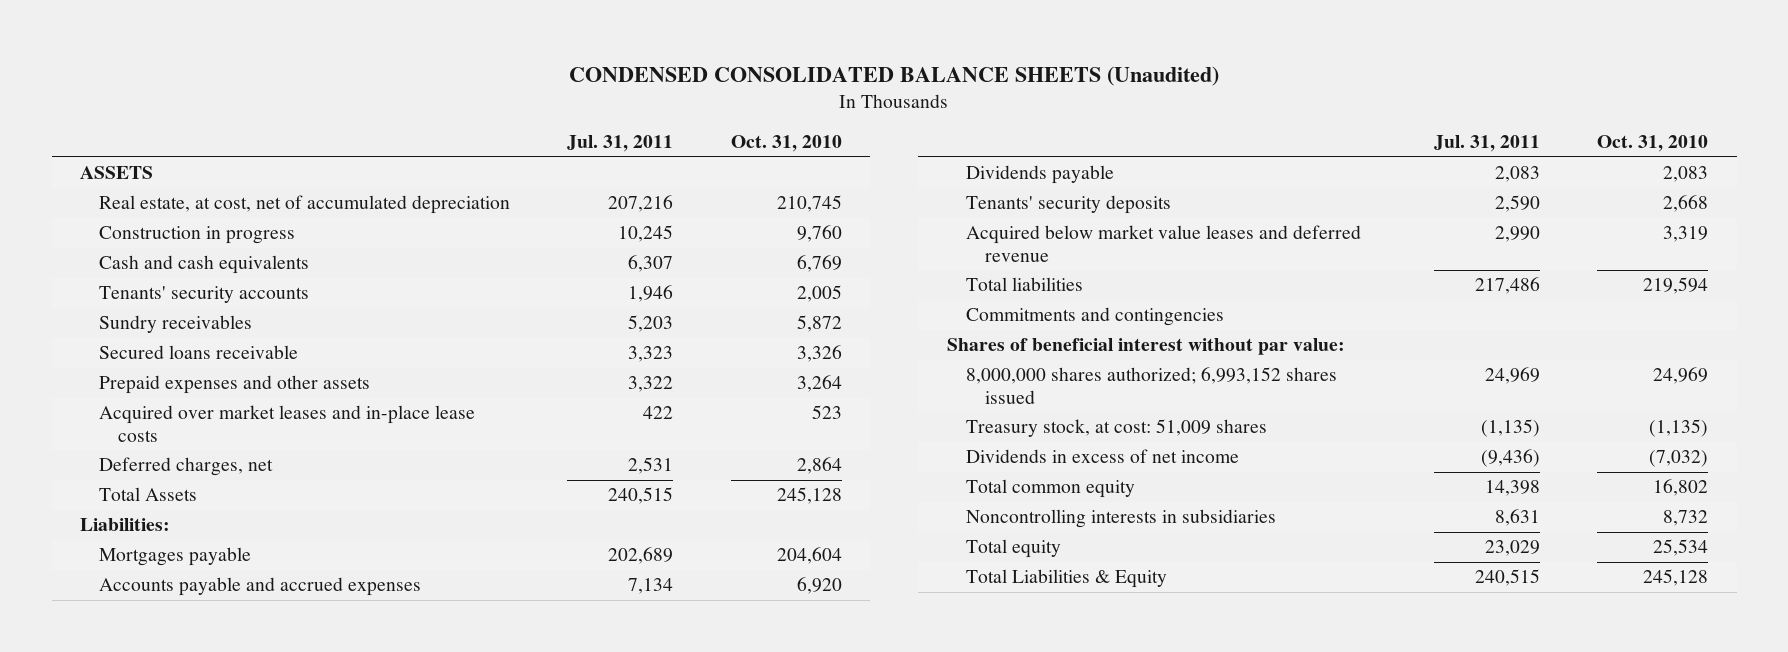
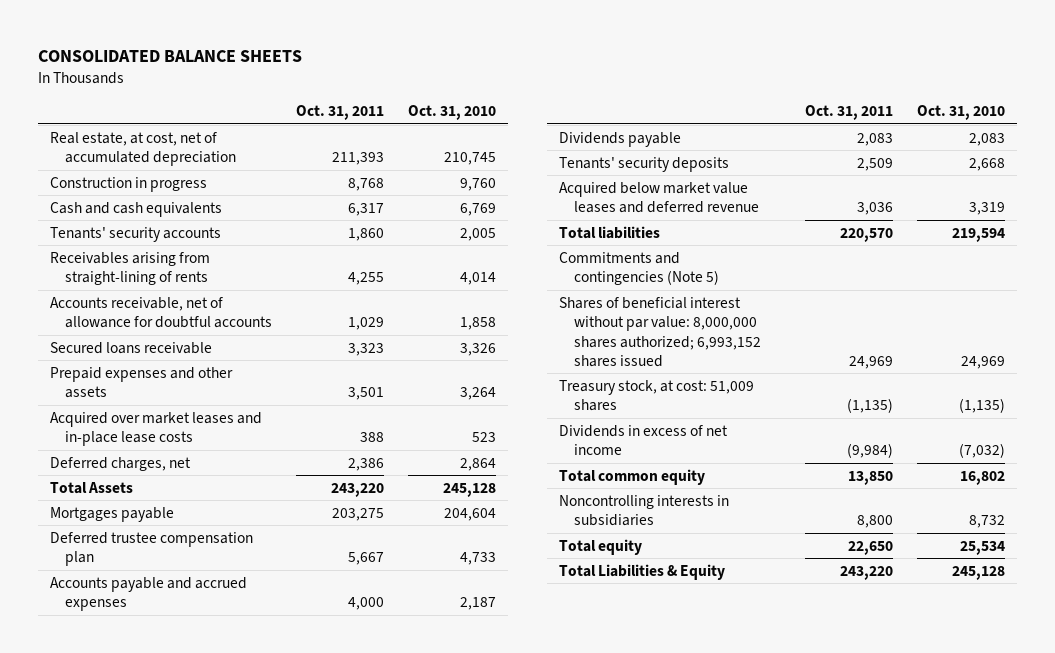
- CONDENSED CONSOLIDATED BALANCE SHEETS (Unaudited)
+ CONSOLIDATED BALANCE SHEETS
- | Jul. 31, 2011 | Oct. 31, 2010
+ | Oct. 31, 2011 | Oct. 31, 2010
- ASSETS
- Sundry receivables | 5,203 | 5,872
+ Receivables arising from straight-lining of rents | 4,255 | 4,014
+ Accounts receivable, net of allowance for doubtful accounts | 1,029 | 1,858
- Liabilities:
- Accounts payable and accrued expenses | 7,134 | 6,920
+ Deferred trustee compensation plan | 5,667 | 4,733
+ Accounts payable and accrued expenses | 4,000 | 2,187
- Commitments and contingencies
- Shares of beneficial interest without par value:
- 8,000,000 shares authorized; 6,993,152 shares issued | 24,969 | 24,969
+ Commitments and contingencies (Note 5)
+ Shares of beneficial interest without par value: 8,000,000 shares authorized; 6,993,152 shares issued | 24,969 | 24,969

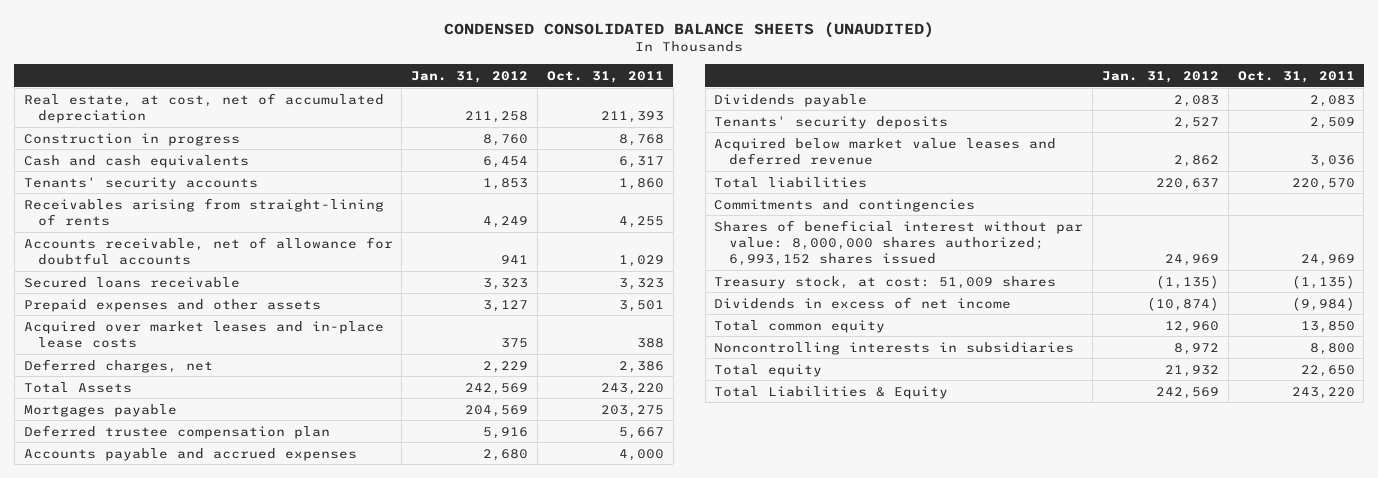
- CONSOLIDATED BALANCE SHEETS
+ CONDENSED CONSOLIDATED BALANCE SHEETS (UNAUDITED)
- | Oct. 31, 2011 | Oct. 31, 2010
+ | Jan. 31, 2012 | Oct. 31, 2011
- Commitments and contingencies (Note 5)
+ Commitments and contingencies

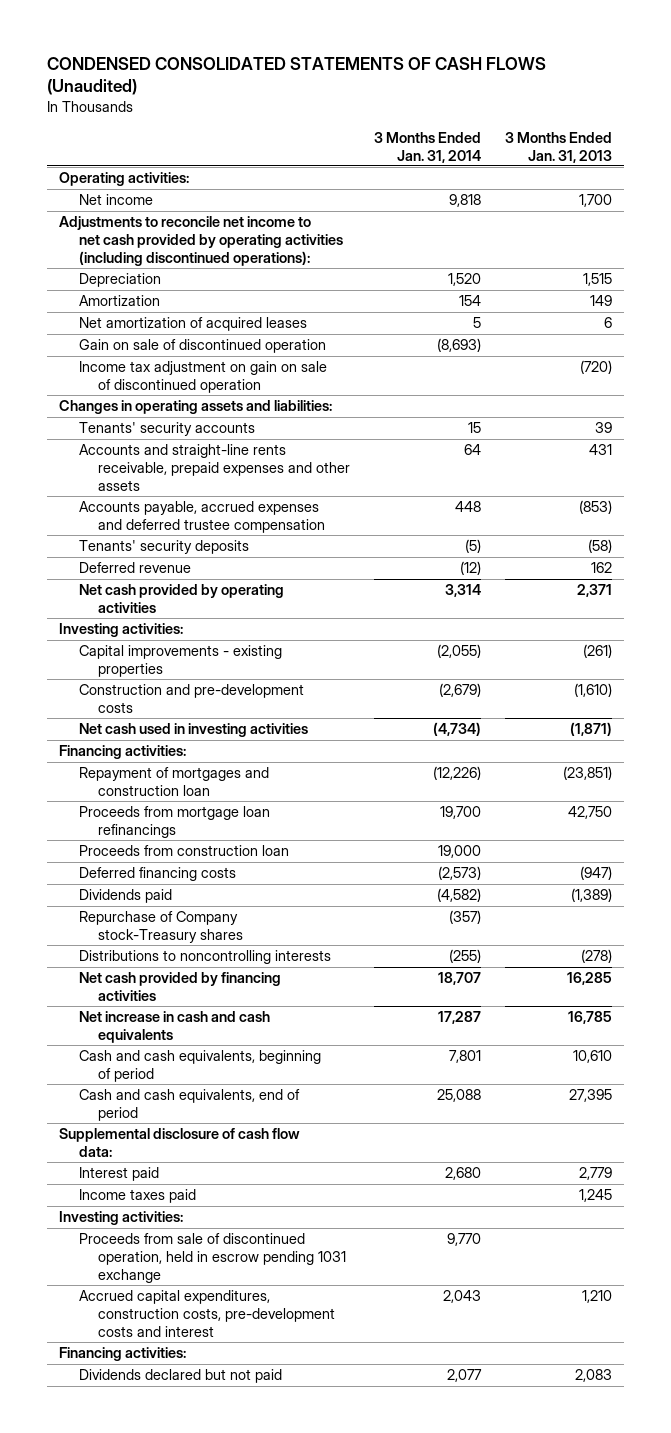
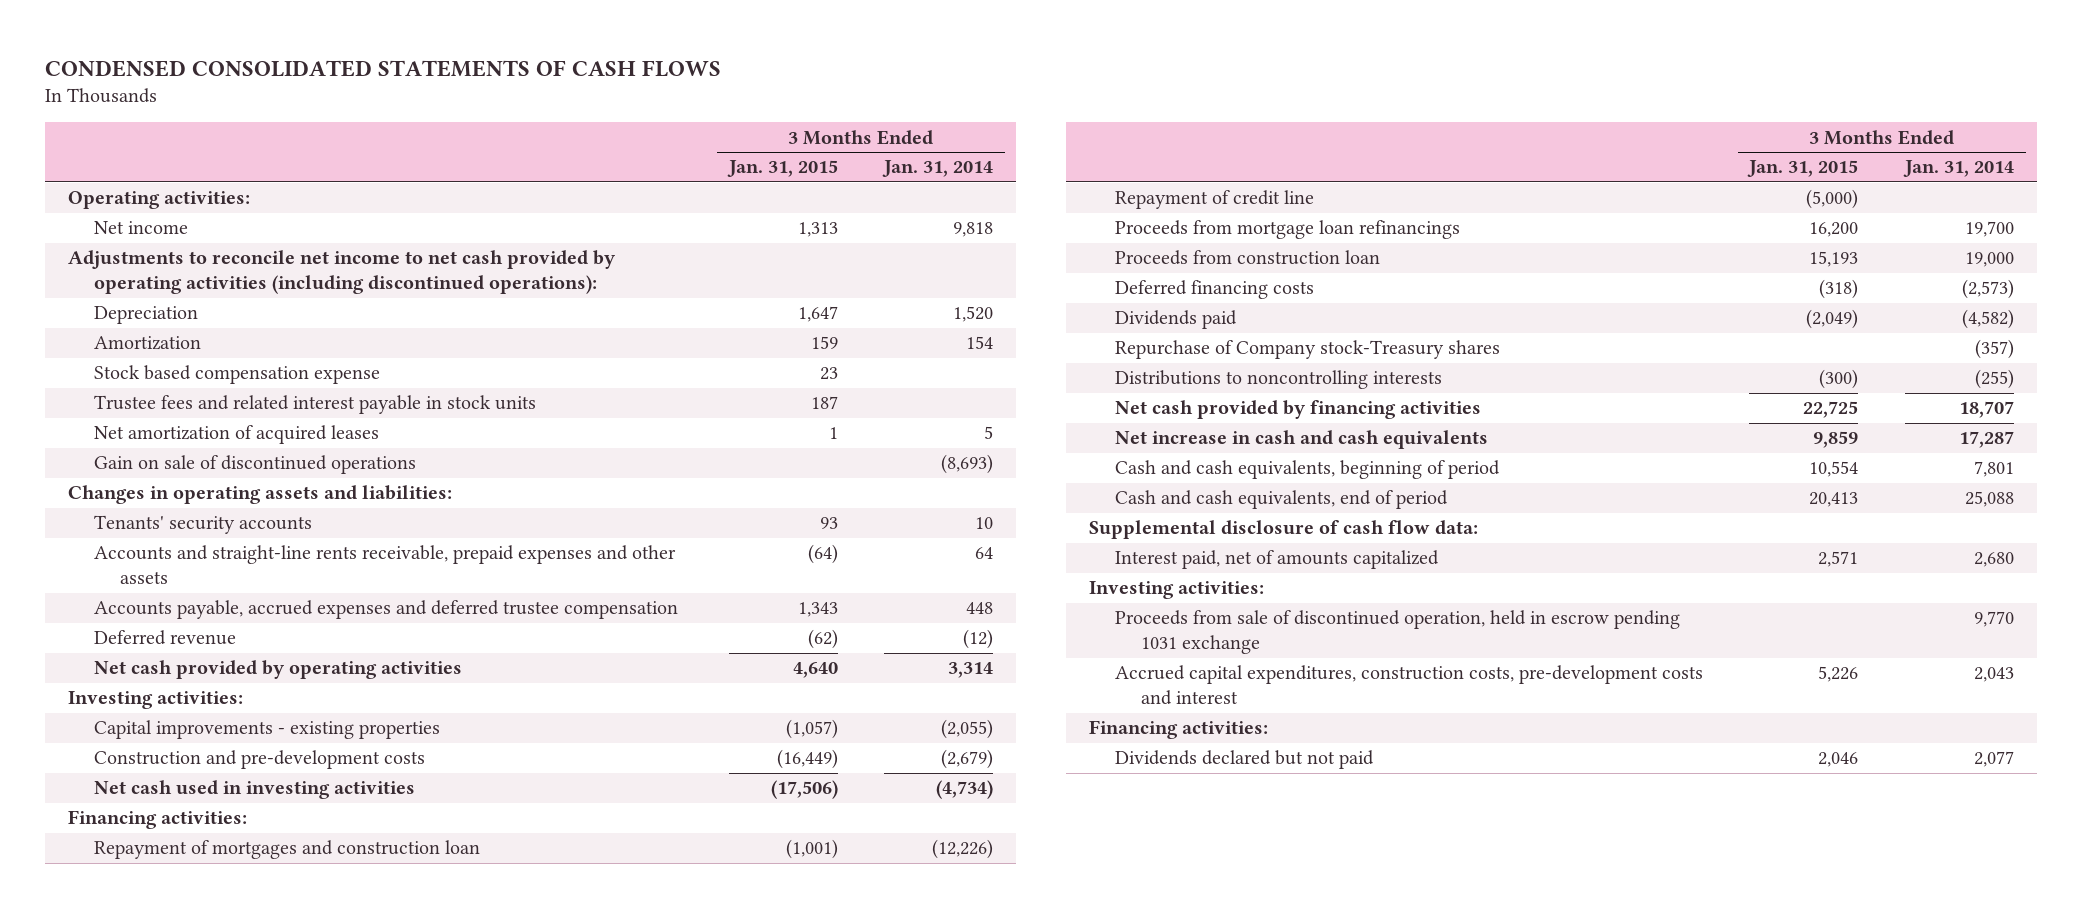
- CONDENSED CONSOLIDATED STATEMENTS OF CASH FLOWS (Unaudited)
+ CONDENSED CONSOLIDATED STATEMENTS OF CASH FLOWS
- | 3 Months Ended Jan. 31, 2014 | 3 Months Ended Jan. 31, 2013
+ | 3 Months Ended Jan. 31, 2015 | 3 Months Ended Jan. 31, 2014
+ Stock based compensation expense | 23 |
+ Trustee fees and related interest payable in stock units | 187 |
- Gain on sale of discontinued operation | (8,693) |
- Income tax adjustment on gain on sale of discontinued operation | | (720)
+ Gain on sale of discontinued operations | | (8,693)
- Tenants' security accounts | 15 | 39
+ Tenants' security accounts | 93 | 10
- Tenants' security deposits | (5) | (58)
+ Repayment of credit line | (5,000) |
- Interest paid | 2,680 | 2,779
- Income taxes paid | | 1,245
+ Interest paid, net of amounts capitalized | 2,571 | 2,680

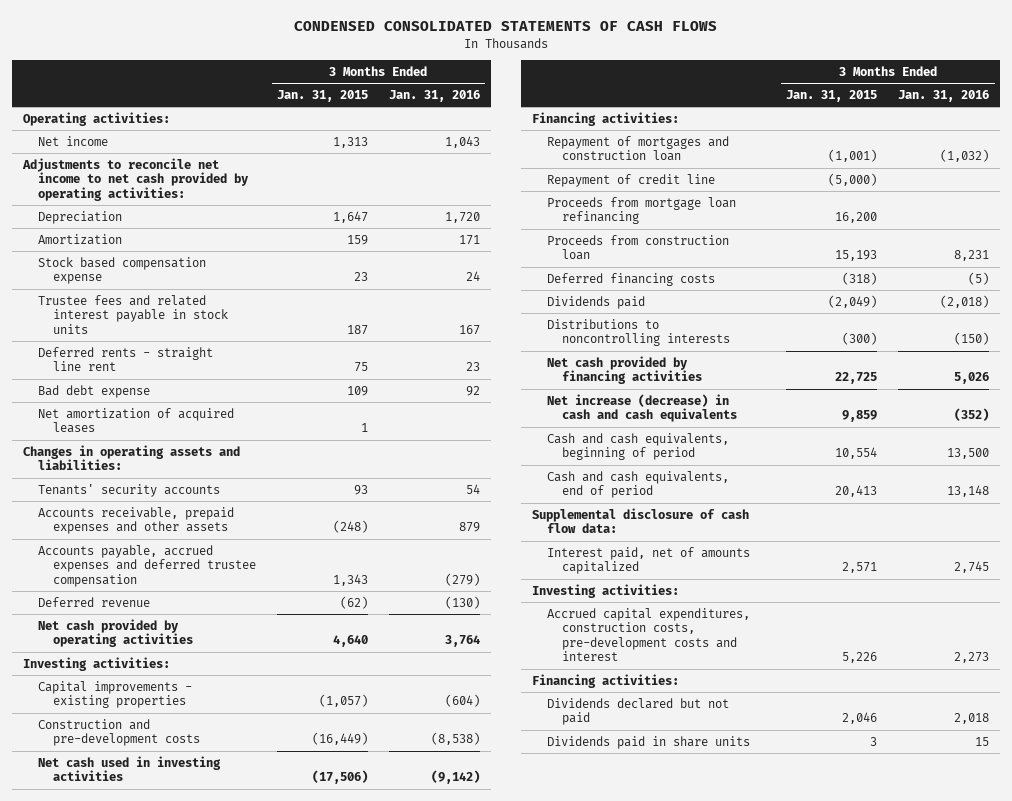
- | 3 Months Ended Jan. 31, 2015 | 3 Months Ended Jan. 31, 2014
+ | 3 Months Ended Jan. 31, 2015 | 3 Months Ended Jan. 31, 2016
- Adjustments to reconcile net income to net cash provided by operating activities (including discontinued operations):
+ Adjustments to reconcile net income to net cash provided by operating activities:
+ Deferred rents - straight line rent | 75 | 23
+ Bad debt expense | 109 | 92
- Gain on sale of discontinued operations | | (8,693)
- Accounts and straight-line rents receivable, prepaid expenses and other assets | (64) | 64
+ Accounts receivable, prepaid expenses and other assets | (248) | 879
- Proceeds from mortgage loan refinancings | 16,200 | 19,700
+ Proceeds from mortgage loan refinancing | 16,200 |
- Repurchase of Company stock-Treasury shares | | (357)
- Net increase in cash and cash equivalents | 9,859 | 17,287
+ Net increase (decrease) in cash and cash equivalents | 9,859 | (352)
- Proceeds from sale of discontinued operation, held in escrow pending 1031 exchange | | 9,770
+ Dividends paid in share units | 3 | 15

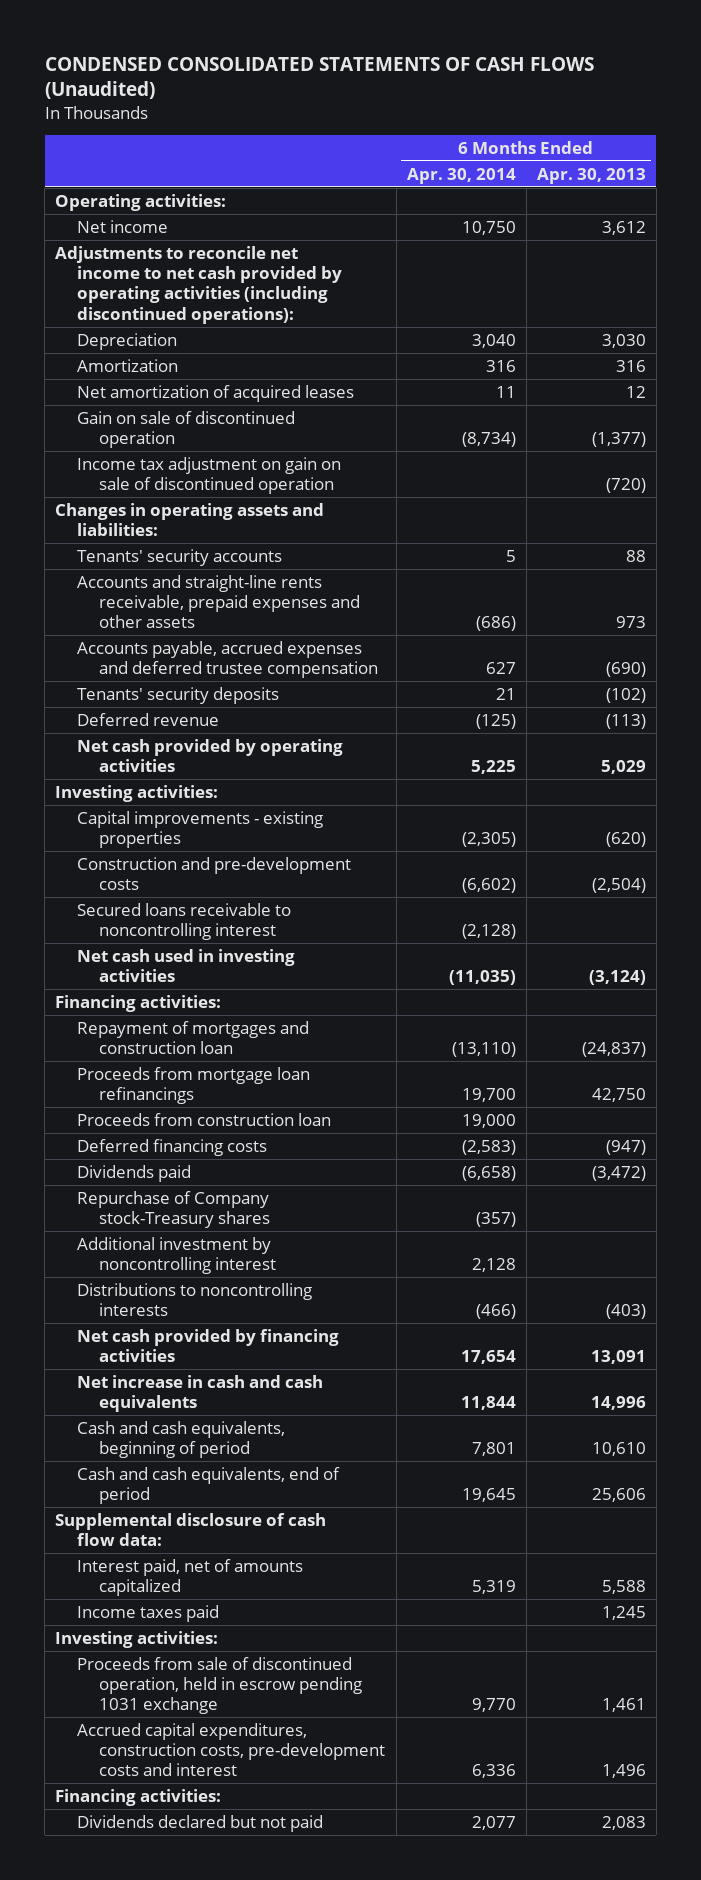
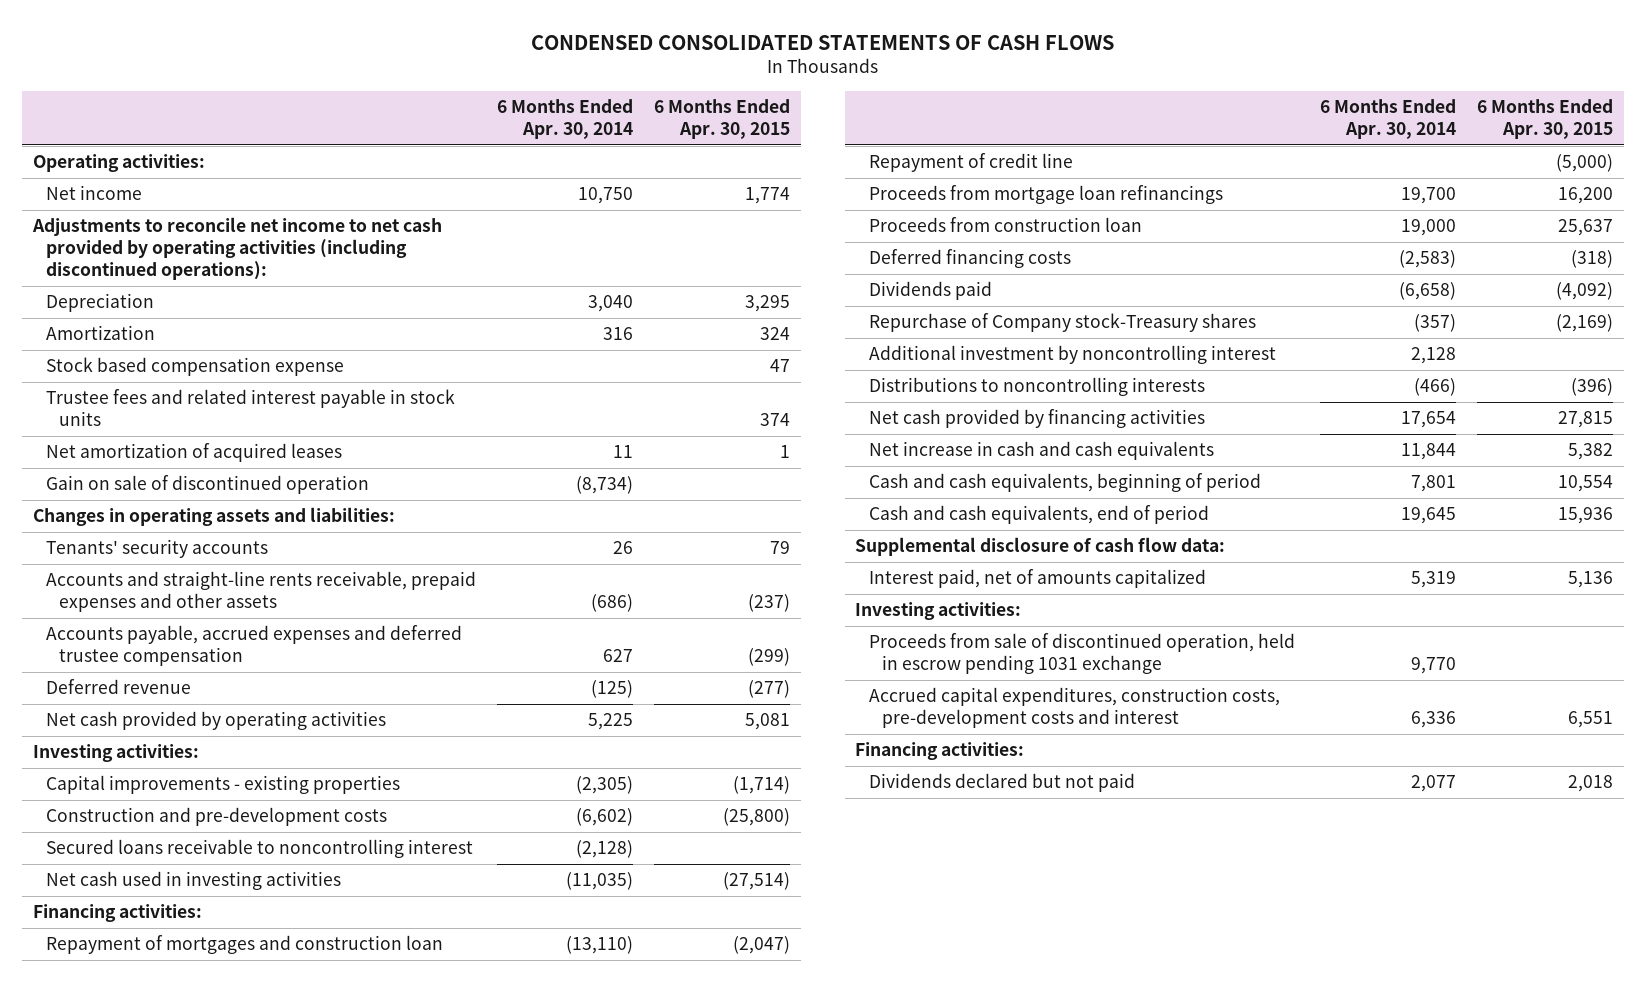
- CONDENSED CONSOLIDATED STATEMENTS OF CASH FLOWS (Unaudited)
+ CONDENSED CONSOLIDATED STATEMENTS OF CASH FLOWS
- | 6 Months Ended Apr. 30, 2014 | 6 Months Ended Apr. 30, 2013
+ | 6 Months Ended Apr. 30, 2014 | 6 Months Ended Apr. 30, 2015
+ Stock based compensation expense | | 47
+ Trustee fees and related interest payable in stock units | | 374
- Income tax adjustment on gain on sale of discontinued operation | | (720)
- Tenants' security accounts | 5 | 88
+ Tenants' security accounts | 26 | 79
- Tenants' security deposits | 21 | (102)
+ Repayment of credit line | | (5,000)
- Income taxes paid | | 1,245

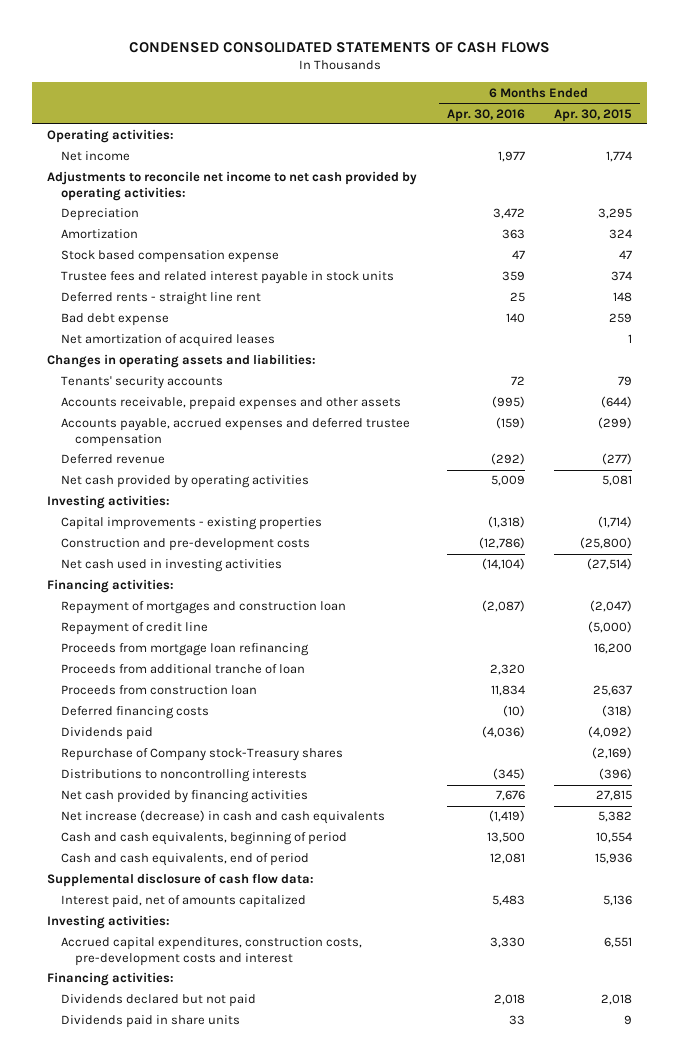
- | 6 Months Ended Apr. 30, 2014 | 6 Months Ended Apr. 30, 2015
+ | 6 Months Ended Apr. 30, 2016 | 6 Months Ended Apr. 30, 2015
- Adjustments to reconcile net income to net cash provided by operating activities (including discontinued operations):
+ Adjustments to reconcile net income to net cash provided by operating activities:
+ Deferred rents - straight line rent | 25 | 148
+ Bad debt expense | 140 | 259
- Gain on sale of discontinued operation | (8,734) |
- Accounts and straight-line rents receivable, prepaid expenses and other assets | (686) | (237)
+ Accounts receivable, prepaid expenses and other assets | (995) | (644)
- Secured loans receivable to noncontrolling interest | (2,128) |
- Proceeds from mortgage loan refinancings | 19,700 | 16,200
+ Proceeds from mortgage loan refinancing | | 16,200
+ Proceeds from additional tranche of loan | 2,320 |
- Additional investment by noncontrolling interest | 2,128 |
- Net increase in cash and cash equivalents | 11,844 | 5,382
+ Net increase (decrease) in cash and cash equivalents | (1,419) | 5,382
- Proceeds from sale of discontinued operation, held in escrow pending 1031 exchange | 9,770 |
+ Dividends paid in share units | 33 | 9

